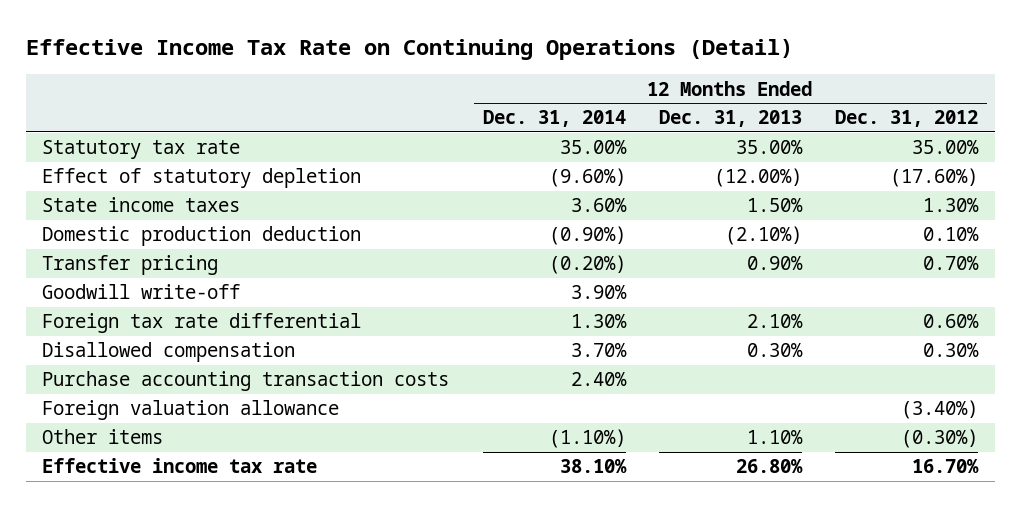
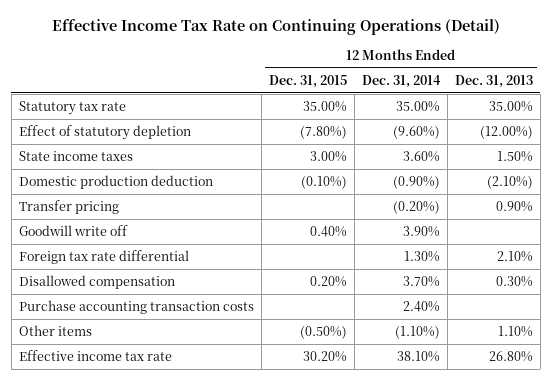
- | 12 Months Ended Dec. 31, 2014 | 12 Months Ended Dec. 31, 2013 | 12 Months Ended Dec. 31, 2012
+ | 12 Months Ended Dec. 31, 2015 | 12 Months Ended Dec. 31, 2014 | 12 Months Ended Dec. 31, 2013
- Goodwill write-off | 3.90% | |
+ Goodwill write off | 0.40% | 3.90% |
- Foreign valuation allowance | | | (3.40%)

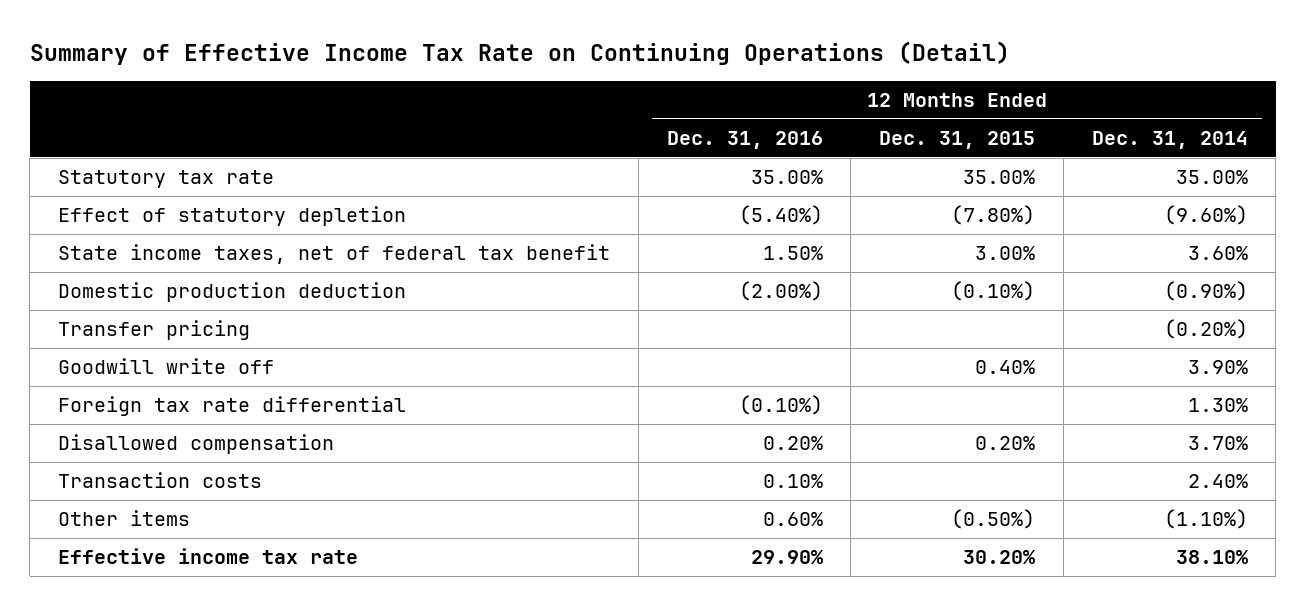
- Effective Income Tax Rate on Continuing Operations (Detail)
+ Summary of Effective Income Tax Rate on Continuing Operations (Detail)
- | 12 Months Ended Dec. 31, 2015 | 12 Months Ended Dec. 31, 2014 | 12 Months Ended Dec. 31, 2013
+ | 12 Months Ended Dec. 31, 2016 | 12 Months Ended Dec. 31, 2015 | 12 Months Ended Dec. 31, 2014
- State income taxes | 3.00% | 3.60% | 1.50%
+ State income taxes, net of federal tax benefit | 1.50% | 3.00% | 3.60%
- Purchase accounting transaction costs | | 2.40% |
+ Transaction costs | 0.10% | | 2.40%

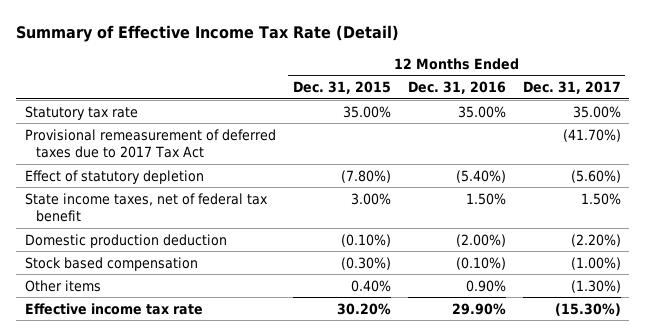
- Summary of Effective Income Tax Rate on Continuing Operations (Detail)
+ Summary of Effective Income Tax Rate (Detail)
- | 12 Months Ended Dec. 31, 2016 | 12 Months Ended Dec. 31, 2015 | 12 Months Ended Dec. 31, 2014
+ | 12 Months Ended Dec. 31, 2015 | 12 Months Ended Dec. 31, 2016 | 12 Months Ended Dec. 31, 2017
+ Provisional remeasurement of deferred taxes due to 2017 Tax Act | | | (41.70%)
- Transfer pricing | | | (0.20%)
- Goodwill write off | | 0.40% | 3.90%
- Foreign tax rate differential | (0.10%) | | 1.30%
- Disallowed compensation | 0.20% | 0.20% | 3.70%
- Transaction costs | 0.10% | | 2.40%
- Other items | 0.60% | (0.50%) | (1.10%)
+ Stock based compensation | (0.30%) | (0.10%) | (1.00%)
+ Other items | 0.40% | 0.90% | (1.30%)

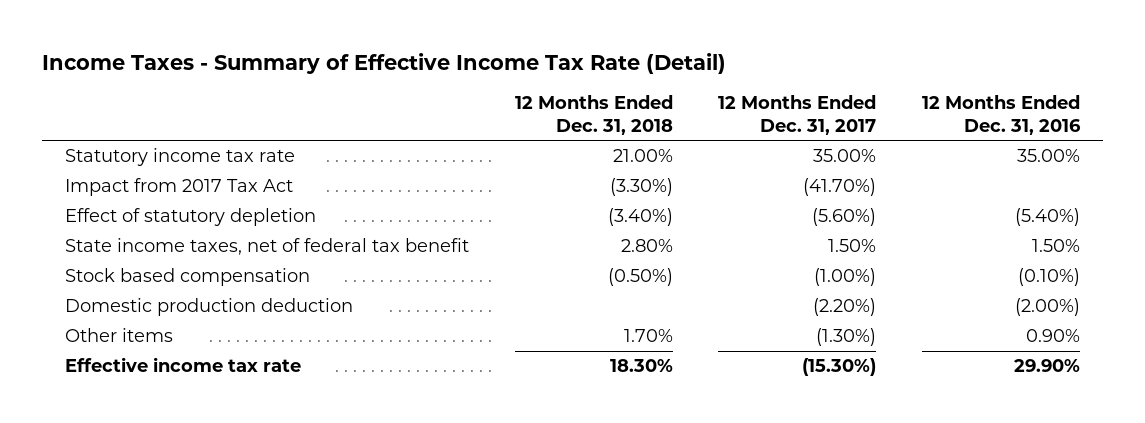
- Summary of Effective Income Tax Rate (Detail)
+ Income Taxes - Summary of Effective Income Tax Rate (Detail)
- | 12 Months Ended Dec. 31, 2015 | 12 Months Ended Dec. 31, 2016 | 12 Months Ended Dec. 31, 2017
+ | 12 Months Ended Dec. 31, 2018 | 12 Months Ended Dec. 31, 2017 | 12 Months Ended Dec. 31, 2016
- Statutory tax rate | 35.00% | 35.00% | 35.00%
- Provisional remeasurement of deferred taxes due to 2017 Tax Act | | | (41.70%)
+ Statutory income tax rate | 21.00% | 35.00% | 35.00%
+ Impact from 2017 Tax Act | (3.30%) | (41.70%) |
moved down: Domestic production deduction | | (2.20%) | (2.00%)

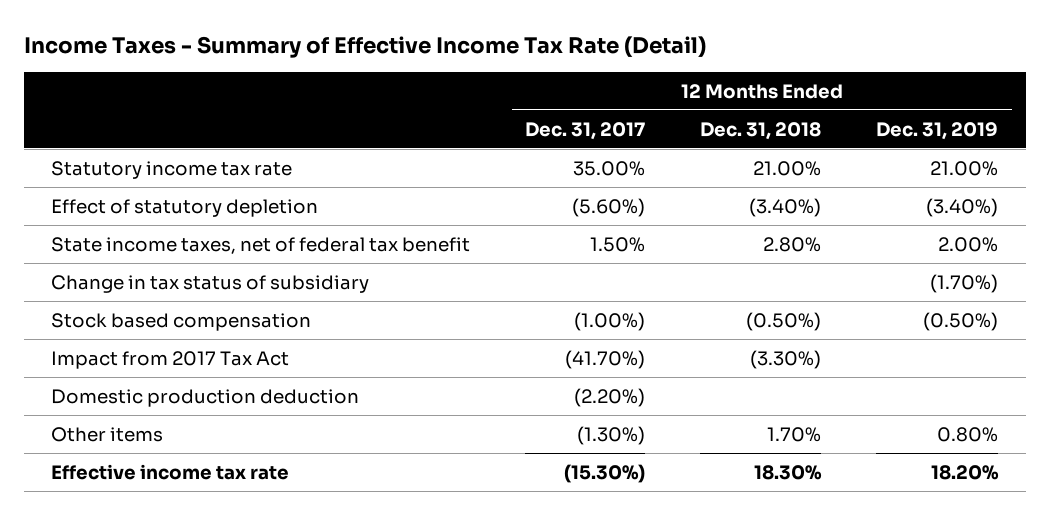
- | 12 Months Ended Dec. 31, 2018 | 12 Months Ended Dec. 31, 2017 | 12 Months Ended Dec. 31, 2016
+ | 12 Months Ended Dec. 31, 2017 | 12 Months Ended Dec. 31, 2018 | 12 Months Ended Dec. 31, 2019
+ Change in tax status of subsidiary | | | (1.70%)
moved down: Impact from 2017 Tax Act | (41.70%) | (3.30%) |

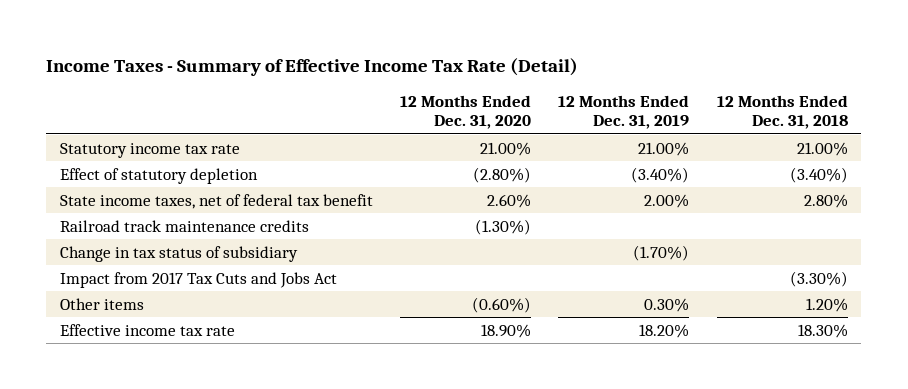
- | 12 Months Ended Dec. 31, 2017 | 12 Months Ended Dec. 31, 2018 | 12 Months Ended Dec. 31, 2019
+ | 12 Months Ended Dec. 31, 2020 | 12 Months Ended Dec. 31, 2019 | 12 Months Ended Dec. 31, 2018
+ Railroad track maintenance credits | (1.30%) | |
- Stock based compensation | (1.00%) | (0.50%) | (0.50%)
- Impact from 2017 Tax Act | (41.70%) | (3.30%) |
- Domestic production deduction | (2.20%) | |
- Other items | (1.30%) | 1.70% | 0.80%
+ Impact from 2017 Tax Cuts and Jobs Act | | | (3.30%)
+ Other items | (0.60%) | 0.30% | 1.20%

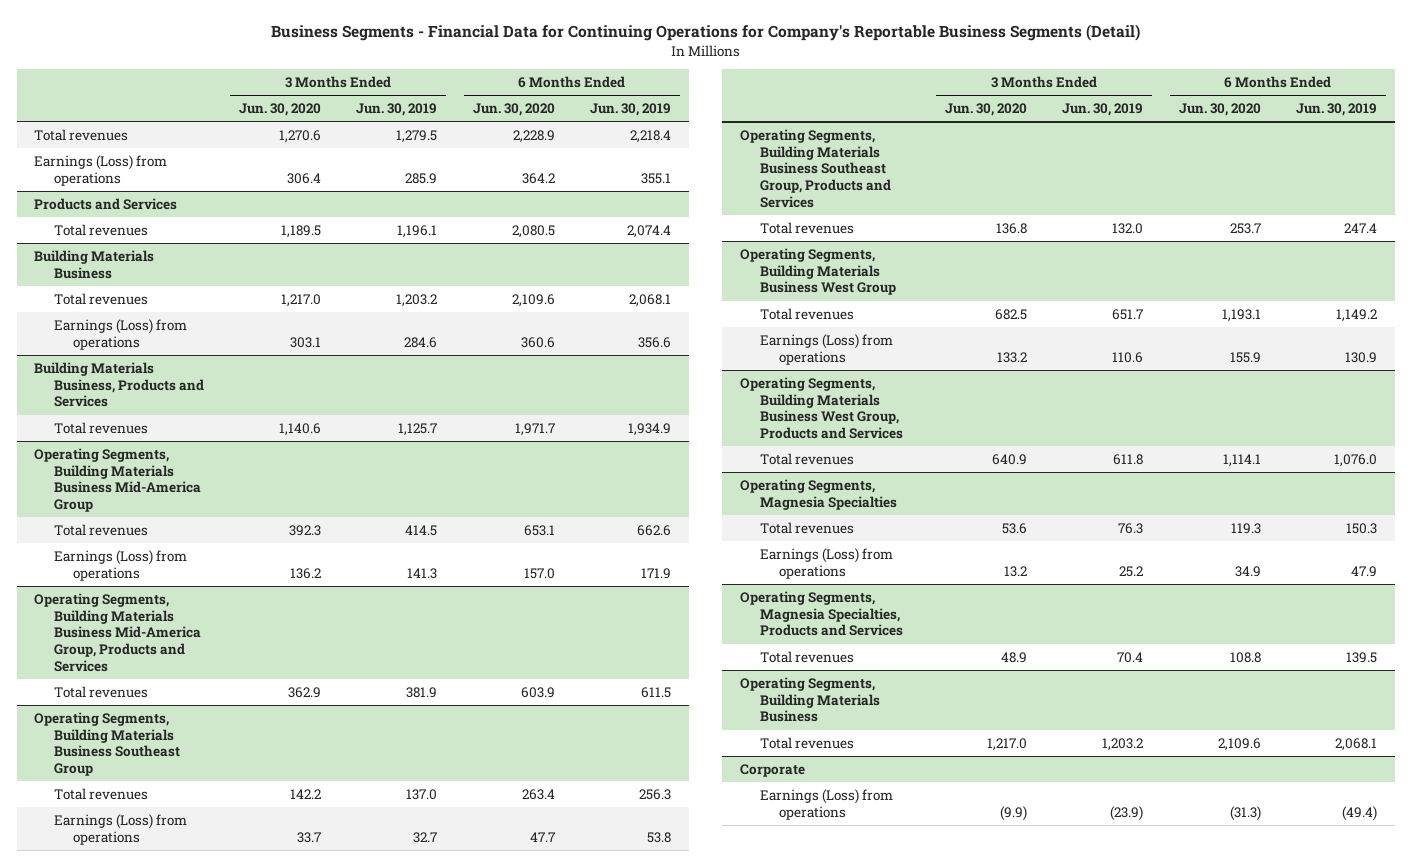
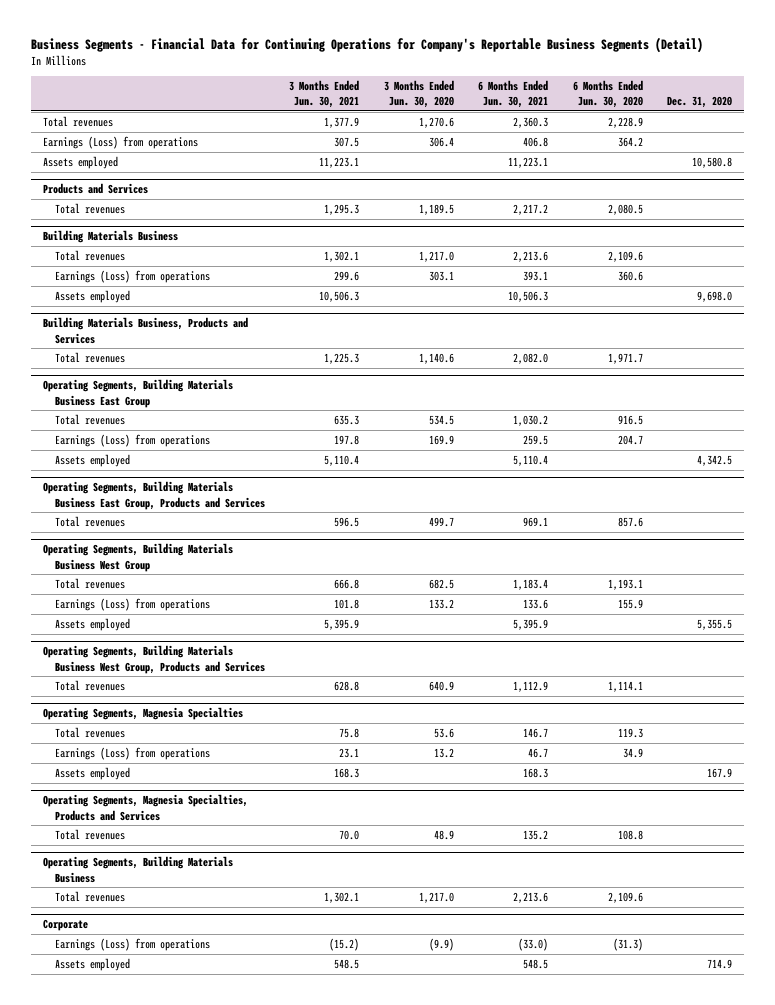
- | 3 Months Ended Jun. 30, 2020 | 3 Months Ended Jun. 30, 2019 | 6 Months Ended Jun. 30, 2020 | 6 Months Ended Jun. 30, 2019
+ | 3 Months Ended Jun. 30, 2021 | 3 Months Ended Jun. 30, 2020 | 6 Months Ended Jun. 30, 2021 | 6 Months Ended Jun. 30, 2020 | Dec. 31, 2020
+ Assets employed | 11,223.1 | | 11,223.1 | | 10,580.8
@ Building Materials Business
+ Assets employed | 10,506.3 | | 10,506.3 | | 9,698.0
- Operating Segments, Building Materials Business Mid-America Group
- Total revenues | 392.3 | 414.5 | 653.1 | 662.6
- Earnings (Loss) from operations | 136.2 | 141.3 | 157.0 | 171.9
- Operating Segments, Building Materials Business Mid-America Group, Products and Services
- Total revenues | 362.9 | 381.9 | 603.9 | 611.5
- Operating Segments, Building Materials Business Southeast Group
- Total revenues | 142.2 | 137.0 | 263.4 | 256.3
- Earnings (Loss) from operations | 33.7 | 32.7 | 47.7 | 53.8
- Operating Segments, Building Materials Business Southeast Group, Products and Services
- Total revenues | 136.8 | 132.0 | 253.7 | 247.4
+ Operating Segments, Building Materials Business East Group
+ Total revenues | 635.3 | 534.5 | 1,030.2 | 916.5 |
+ Earnings (Loss) from operations | 197.8 | 169.9 | 259.5 | 204.7 |
+ Assets employed | 5,110.4 | | 5,110.4 | | 4,342.5
+ Operating Segments, Building Materials Business East Group, Products and Services
+ Total revenues | 596.5 | 499.7 | 969.1 | 857.6 |
@ Operating Segments, Building Materials Business West Group
+ Assets employed | 5,395.9 | | 5,395.9 | | 5,355.5
@ Operating Segments, Magnesia Specialties
+ Assets employed | 168.3 | | 168.3 | | 167.9
@ Corporate
+ Assets employed | 548.5 | | 548.5 | | 714.9

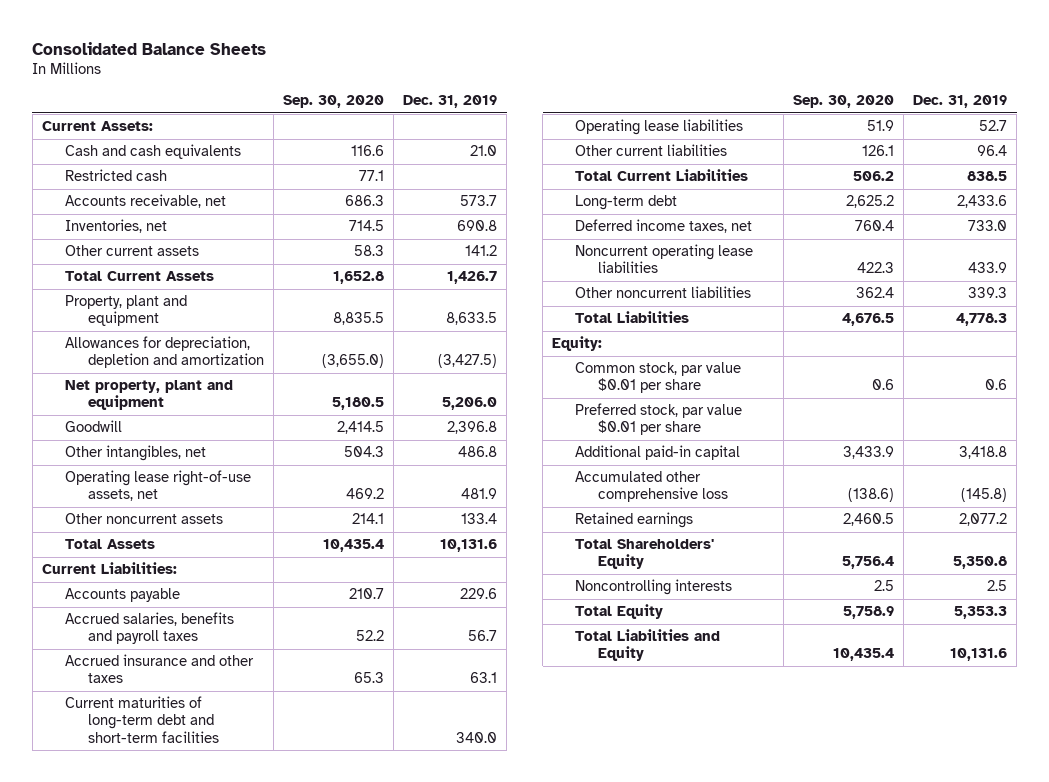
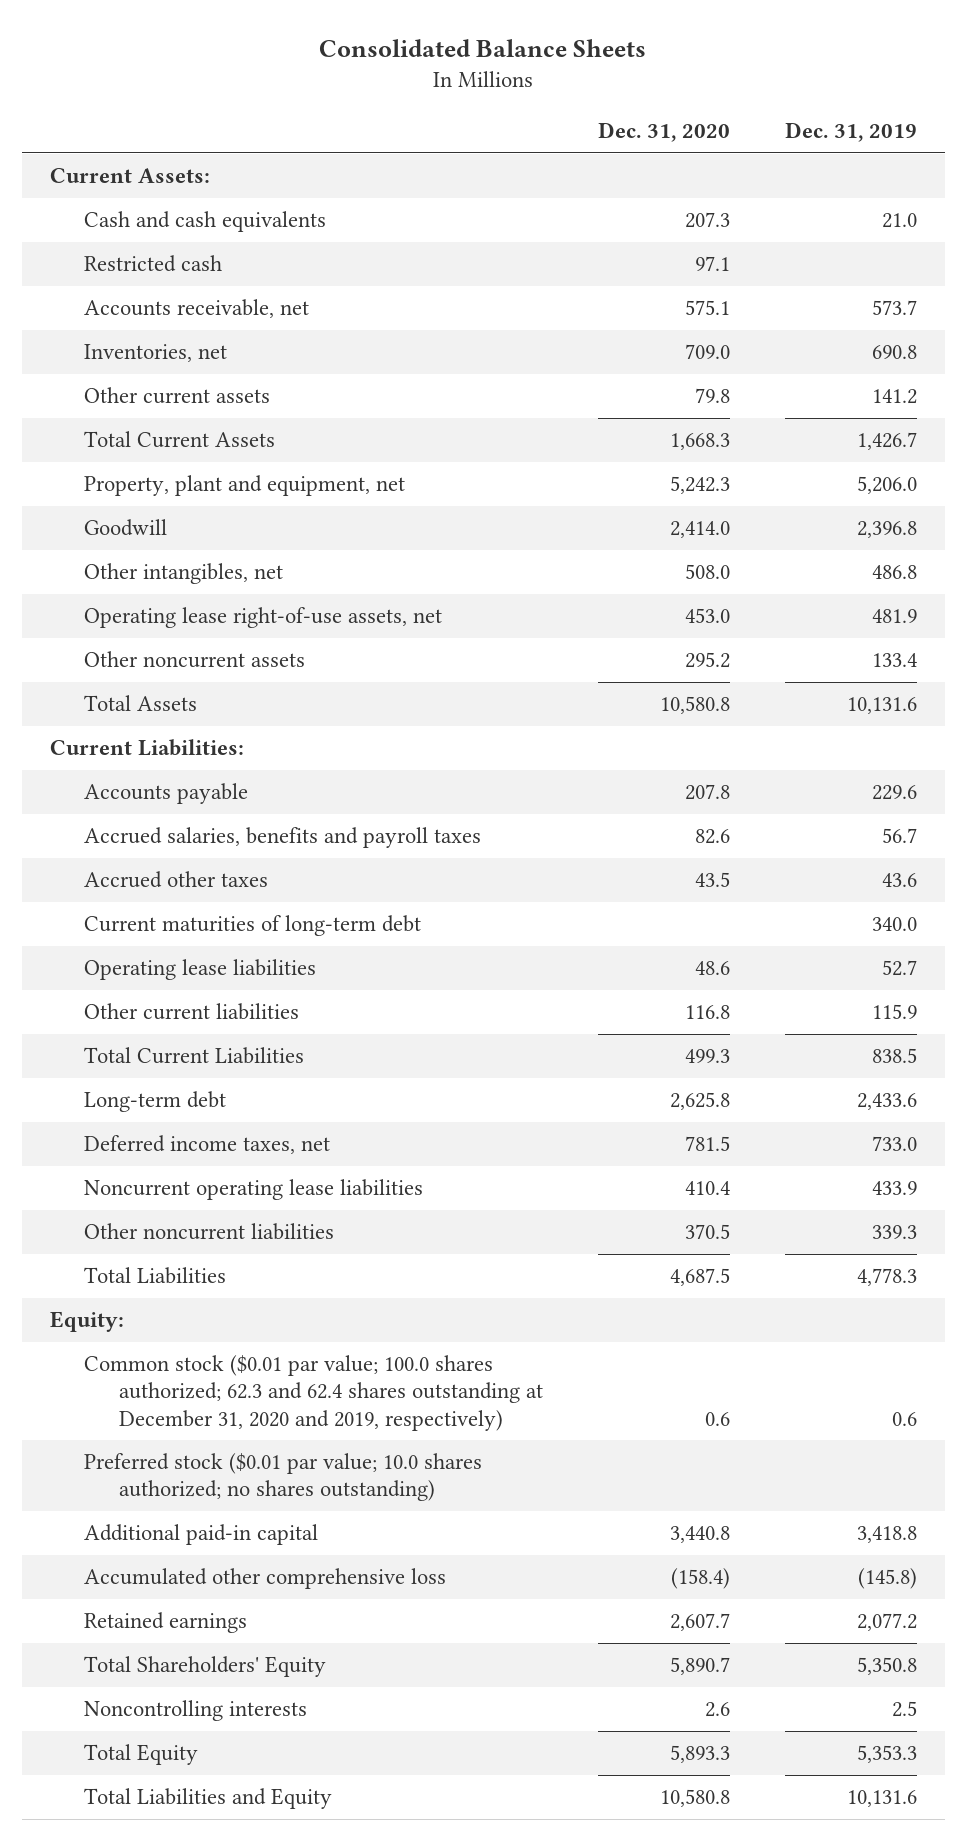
- | Sep. 30, 2020 | Dec. 31, 2019
+ | Dec. 31, 2020 | Dec. 31, 2019
- Property, plant and equipment | 8,835.5 | 8,633.5
- Allowances for depreciation, depletion and amortization | (3,655.0) | (3,427.5)
- Net property, plant and equipment | 5,180.5 | 5,206.0
+ Property, plant and equipment, net | 5,242.3 | 5,206.0
- Accrued insurance and other taxes | 65.3 | 63.1
- Current maturities of long-term debt and short-term facilities | | 340.0
+ Accrued other taxes | 43.5 | 43.6
+ Current maturities of long-term debt | | 340.0
- Other current liabilities | 126.1 | 96.4
+ Other current liabilities | 116.8 | 115.9
- Common stock, par value $0.01 per share | 0.6 | 0.6
- Preferred stock, par value $0.01 per share
+ Common stock ($0.01 par value; 100.0 shares authorized; 62.3 and 62.4 shares outstanding at December 31, 2020 and 2019, respectively) | 0.6 | 0.6
+ Preferred stock ($0.01 par value; 10.0 shares authorized; no shares outstanding)

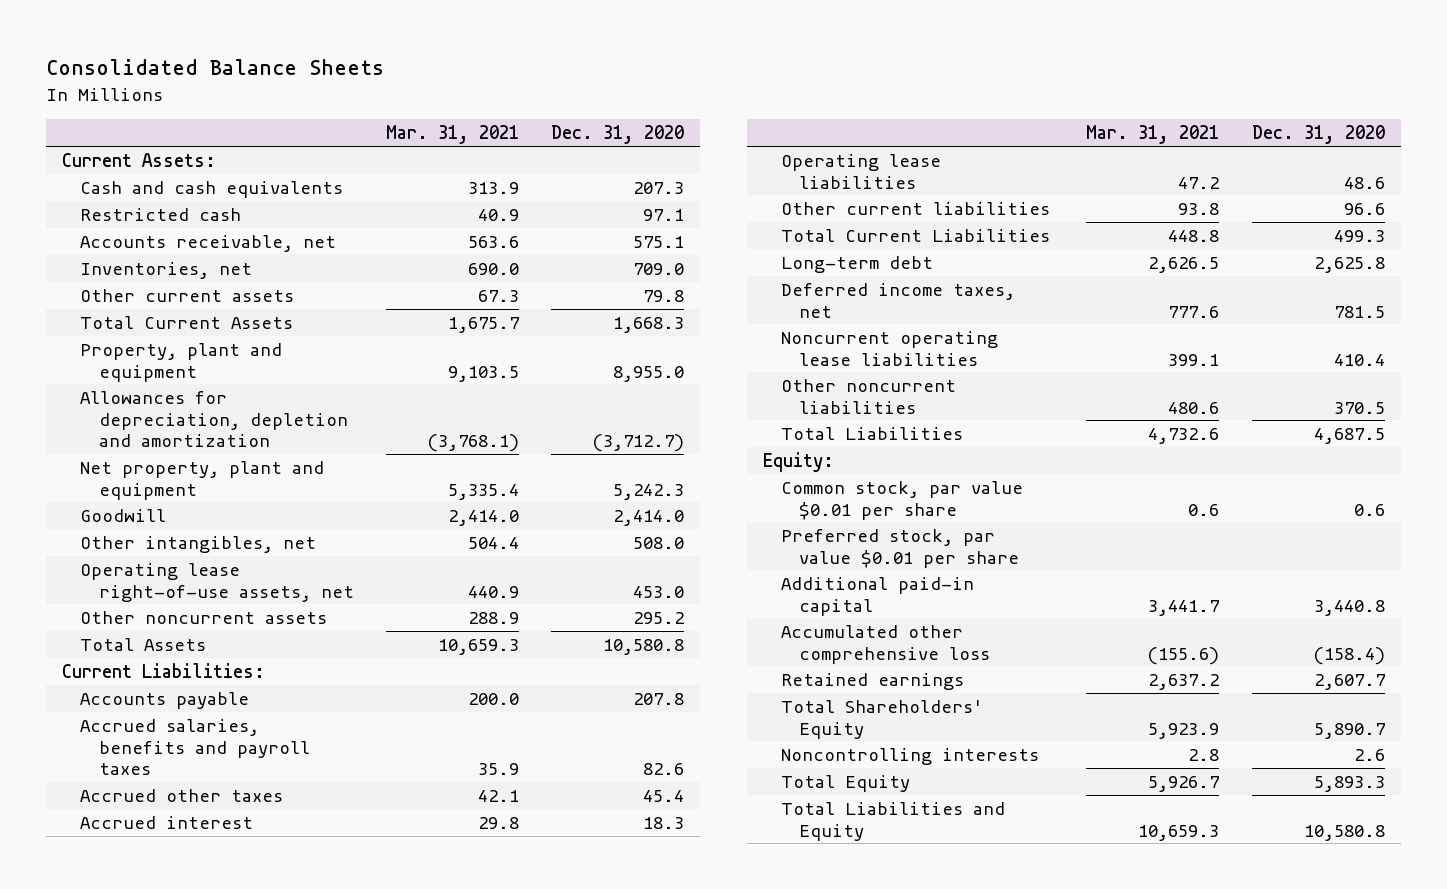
- | Dec. 31, 2020 | Dec. 31, 2019
+ | Mar. 31, 2021 | Dec. 31, 2020
- Property, plant and equipment, net | 5,242.3 | 5,206.0
+ Property, plant and equipment | 9,103.5 | 8,955.0
+ Allowances for depreciation, depletion and amortization | (3,768.1) | (3,712.7)
+ Net property, plant and equipment | 5,335.4 | 5,242.3
- Accrued other taxes | 43.5 | 43.6
- Current maturities of long-term debt | | 340.0
+ Accrued other taxes | 42.1 | 45.4
+ Accrued interest | 29.8 | 18.3
- Other current liabilities | 116.8 | 115.9
+ Other current liabilities | 93.8 | 96.6
- Common stock ($0.01 par value; 100.0 shares authorized; 62.3 and 62.4 shares outstanding at December 31, 2020 and 2019, respectively) | 0.6 | 0.6
- Preferred stock ($0.01 par value; 10.0 shares authorized; no shares outstanding)
+ Common stock, par value $0.01 per share | 0.6 | 0.6
+ Preferred stock, par value $0.01 per share

